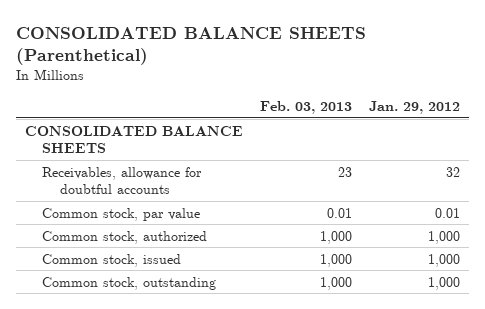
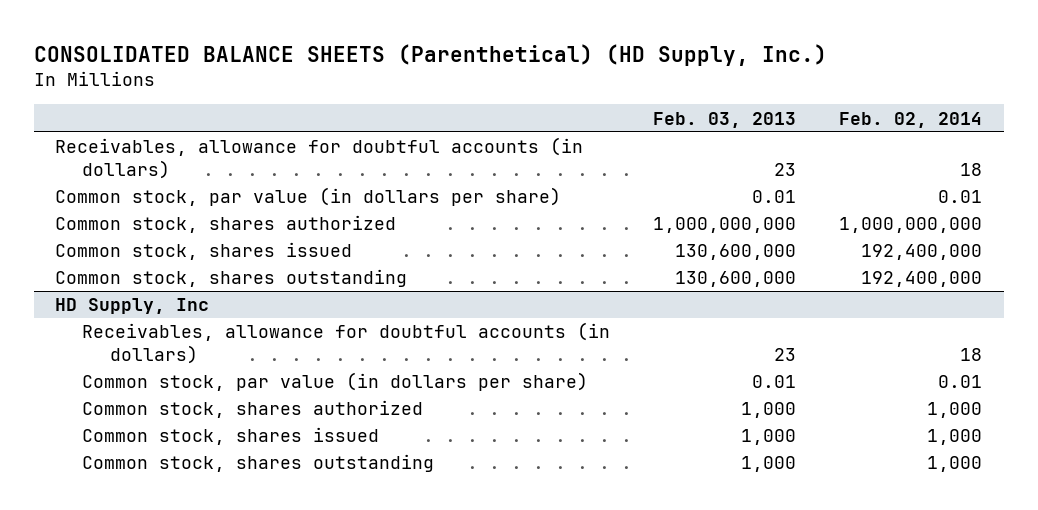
- CONSOLIDATED BALANCE SHEETS (Parenthetical)
+ CONSOLIDATED BALANCE SHEETS (Parenthetical) (HD Supply, Inc.)
- | Feb. 03, 2013 | Jan. 29, 2012
+ | Feb. 03, 2013 | Feb. 02, 2014
- CONSOLIDATED BALANCE SHEETS
- Receivables, allowance for doubtful accounts | 23 | 32
- Common stock, par value | 0.01 | 0.01
- Common stock, authorized | 1,000 | 1,000
- Common stock, issued | 1,000 | 1,000
- Common stock, outstanding | 1,000 | 1,000
+ Receivables, allowance for doubtful accounts (in dollars) | 23 | 18
+ Common stock, par value (in dollars per share) | 0.01 | 0.01
+ Common stock, shares authorized | 1,000,000,000 | 1,000,000,000
+ Common stock, shares issued | 130,600,000 | 192,400,000
+ Common stock, shares outstanding | 130,600,000 | 192,400,000
+ HD Supply, Inc
+ Receivables, allowance for doubtful accounts (in dollars) | 23 | 18
+ Common stock, par value (in dollars per share) | 0.01 | 0.01
+ Common stock, shares authorized | 1,000 | 1,000
+ Common stock, shares issued | 1,000 | 1,000
+ Common stock, shares outstanding | 1,000 | 1,000

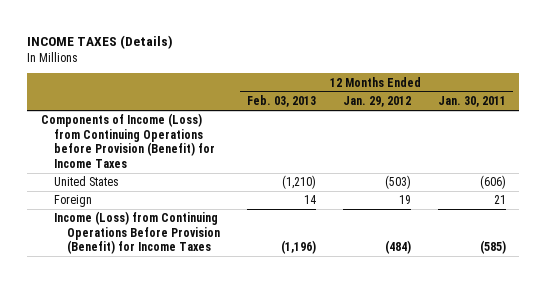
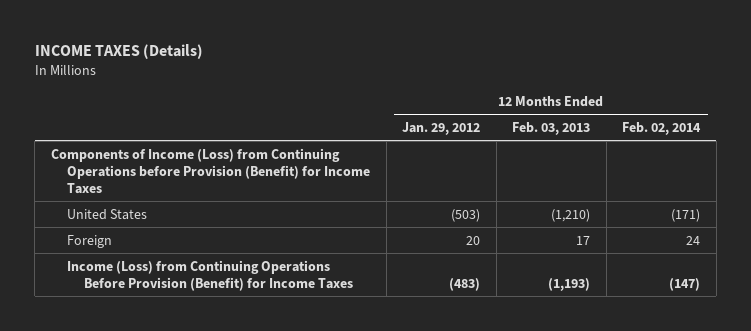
- | 12 Months Ended Feb. 03, 2013 | 12 Months Ended Jan. 29, 2012 | 12 Months Ended Jan. 30, 2011
+ | 12 Months Ended Jan. 29, 2012 | 12 Months Ended Feb. 03, 2013 | 12 Months Ended Feb. 02, 2014
- Foreign | 14 | 19 | 21
- Income (Loss) from Continuing Operations Before Provision (Benefit) for Income Taxes | (1,196) | (484) | (585)
+ Foreign | 20 | 17 | 24
+ Income (Loss) from Continuing Operations Before Provision (Benefit) for Income Taxes | (483) | (1,193) | (147)

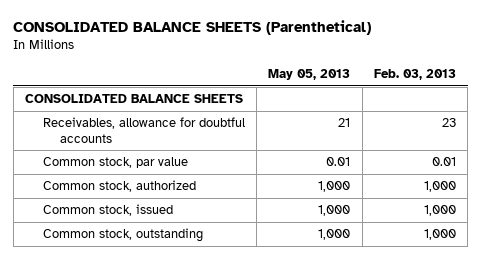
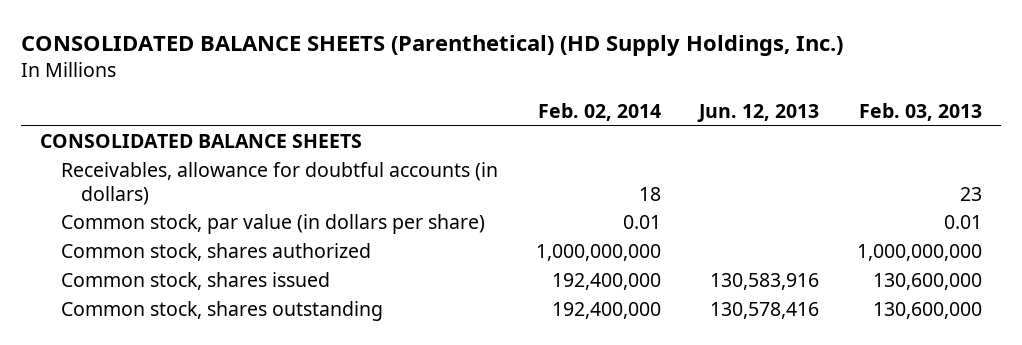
- CONSOLIDATED BALANCE SHEETS (Parenthetical)
+ CONSOLIDATED BALANCE SHEETS (Parenthetical) (HD Supply Holdings, Inc.)
- | May 05, 2013 | Feb. 03, 2013
+ | Feb. 02, 2014 | Jun. 12, 2013 | Feb. 03, 2013
- Receivables, allowance for doubtful accounts | 21 | 23
- Common stock, par value | 0.01 | 0.01
- Common stock, authorized | 1,000 | 1,000
- Common stock, issued | 1,000 | 1,000
- Common stock, outstanding | 1,000 | 1,000
+ Receivables, allowance for doubtful accounts (in dollars) | 18 | | 23
+ Common stock, par value (in dollars per share) | 0.01 | | 0.01
+ Common stock, shares authorized | 1,000,000,000 | | 1,000,000,000
+ Common stock, shares issued | 192,400,000 | 130,583,916 | 130,600,000
+ Common stock, shares outstanding | 192,400,000 | 130,578,416 | 130,600,000

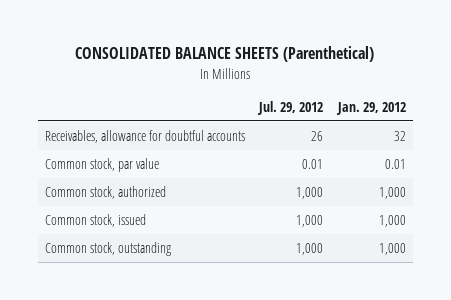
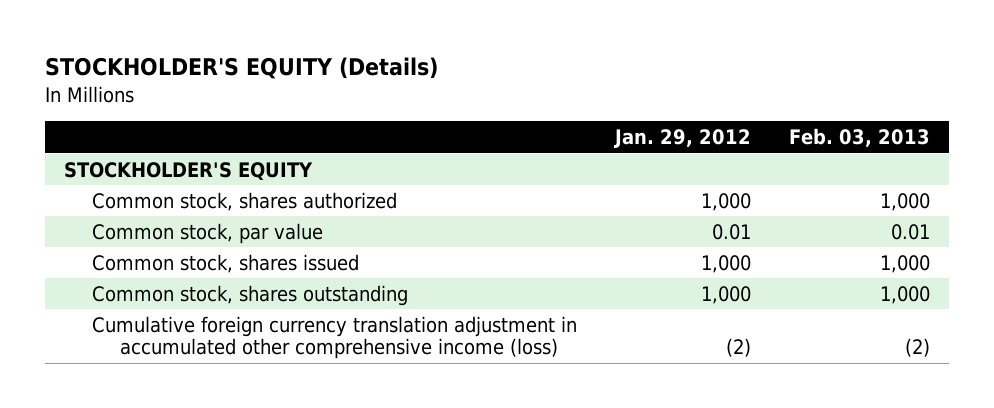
- CONSOLIDATED BALANCE SHEETS (Parenthetical)
+ STOCKHOLDER'S EQUITY (Details)
- | Jul. 29, 2012 | Jan. 29, 2012
+ | Jan. 29, 2012 | Feb. 03, 2013
- Receivables, allowance for doubtful accounts | 26 | 32
+ STOCKHOLDER'S EQUITY
+ Common stock, shares authorized | 1,000 | 1,000
- Common stock, authorized | 1,000 | 1,000
- Common stock, issued | 1,000 | 1,000
- Common stock, outstanding | 1,000 | 1,000
+ Common stock, shares issued | 1,000 | 1,000
+ Common stock, shares outstanding | 1,000 | 1,000
+ Cumulative foreign currency translation adjustment in accumulated other comprehensive income (loss) | (2) | (2)

